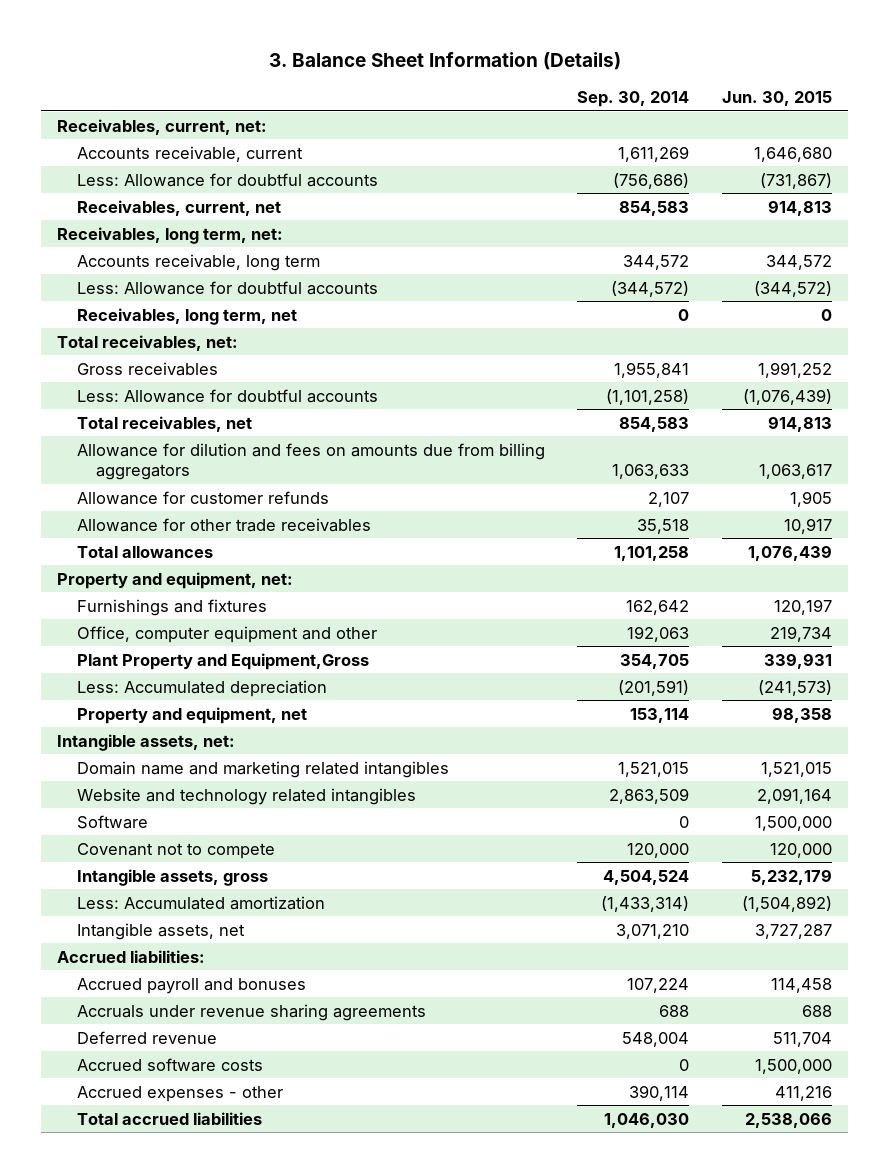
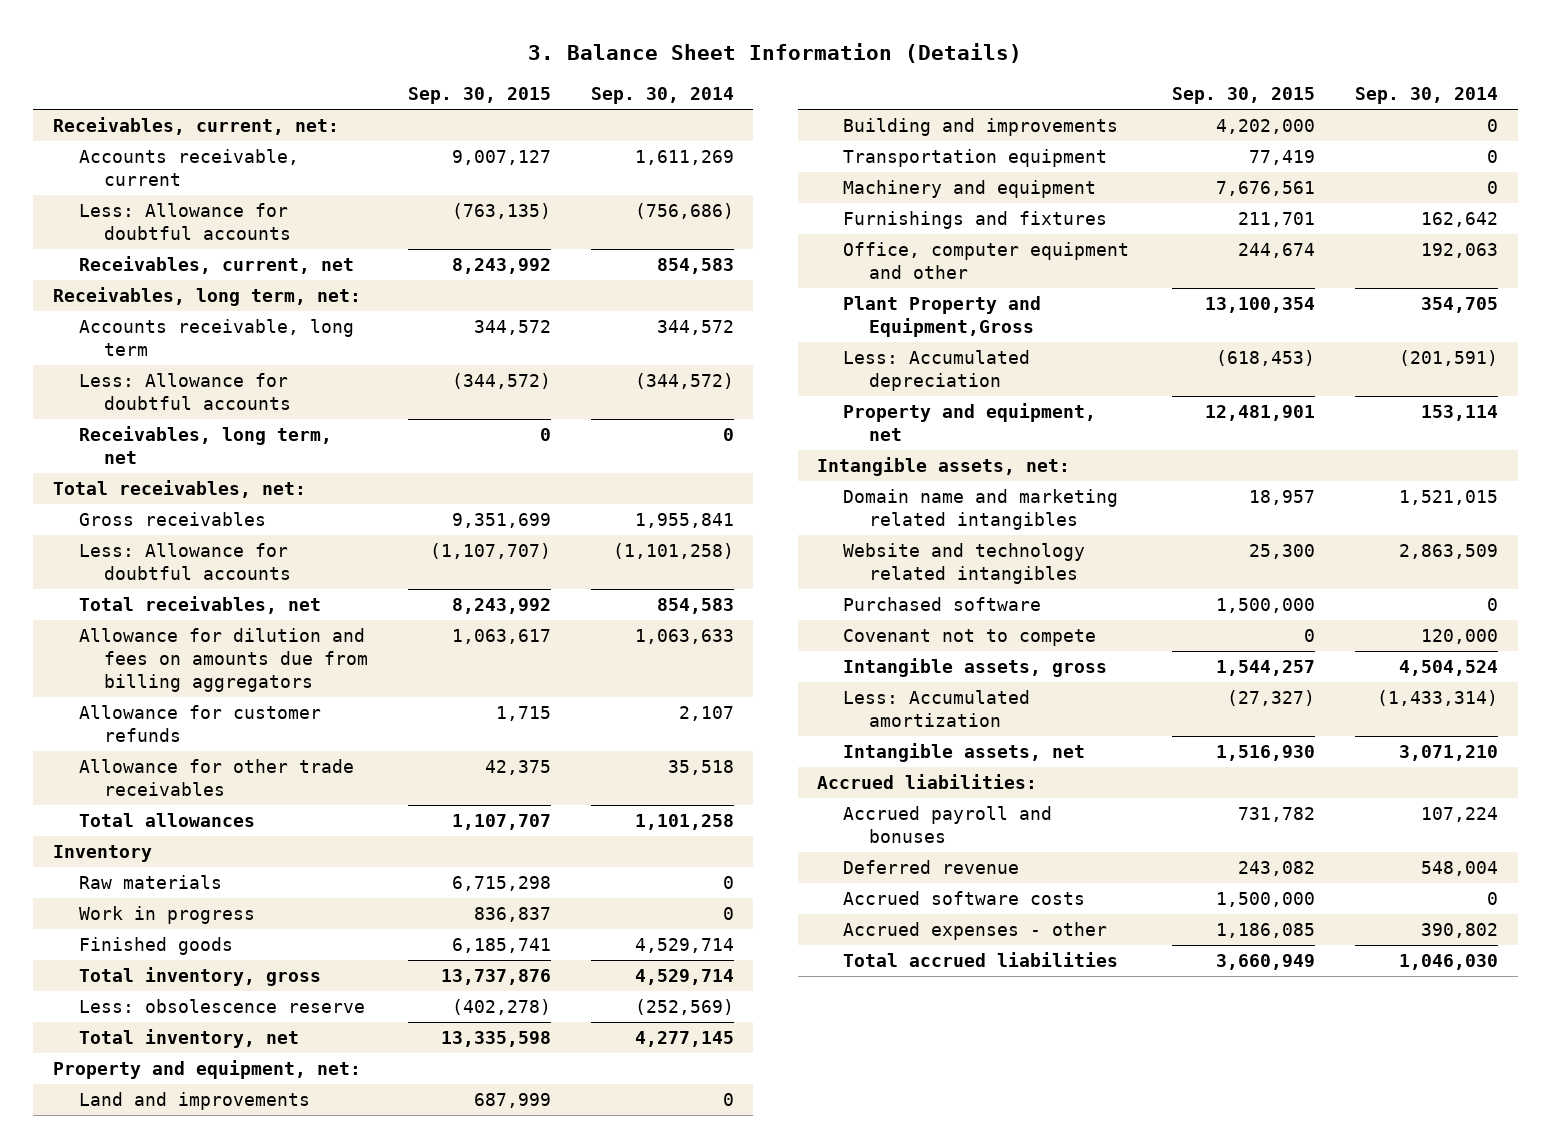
- | Sep. 30, 2014 | Jun. 30, 2015
+ | Sep. 30, 2015 | Sep. 30, 2014
+ Inventory
+ Raw materials | 6,715,298 | 0
+ Work in progress | 836,837 | 0
+ Finished goods | 6,185,741 | 4,529,714
+ Total inventory, gross | 13,737,876 | 4,529,714
+ Less: obsolescence reserve | (402,278) | (252,569)
+ Total inventory, net | 13,335,598 | 4,277,145
+ Land and improvements | 687,999 | 0
+ Building and improvements | 4,202,000 | 0
+ Transportation equipment | 77,419 | 0
+ Machinery and equipment | 7,676,561 | 0
- Software | 0 | 1,500,000
+ Purchased software | 1,500,000 | 0
- Accruals under revenue sharing agreements | 688 | 688
- Accrued expenses - other | 390,114 | 411,216
+ Accrued expenses - other | 1,186,085 | 390,802

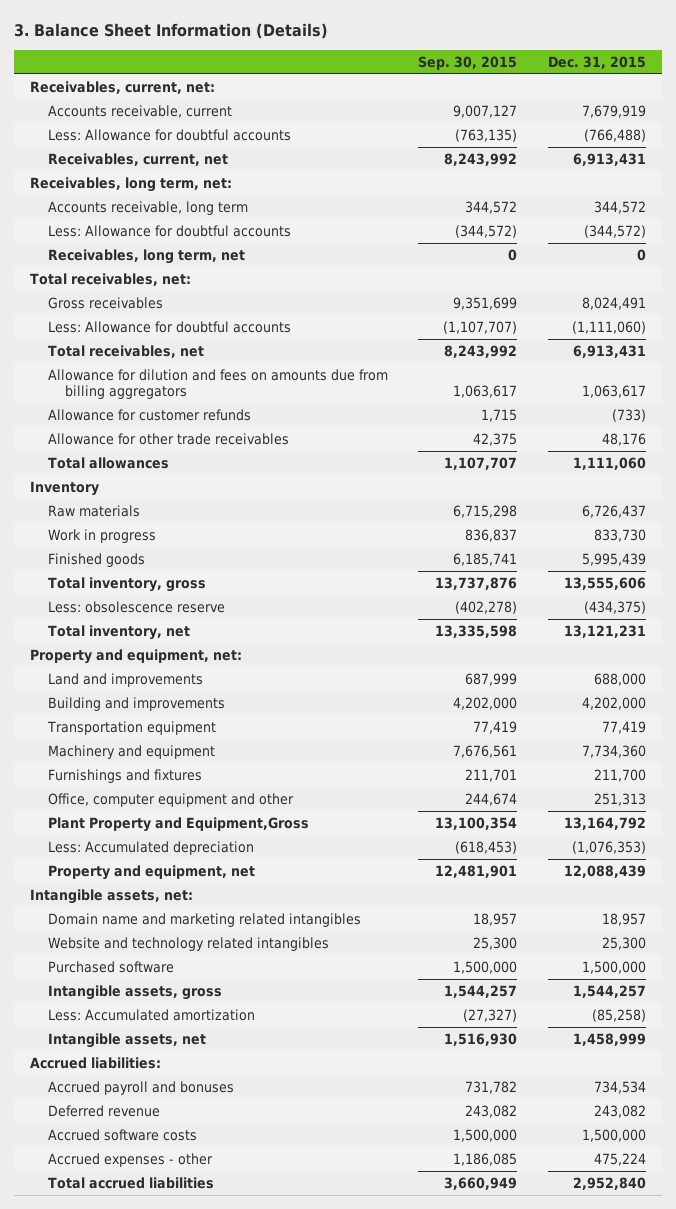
- | Sep. 30, 2015 | Sep. 30, 2014
+ | Sep. 30, 2015 | Dec. 31, 2015
- Covenant not to compete | 0 | 120,000

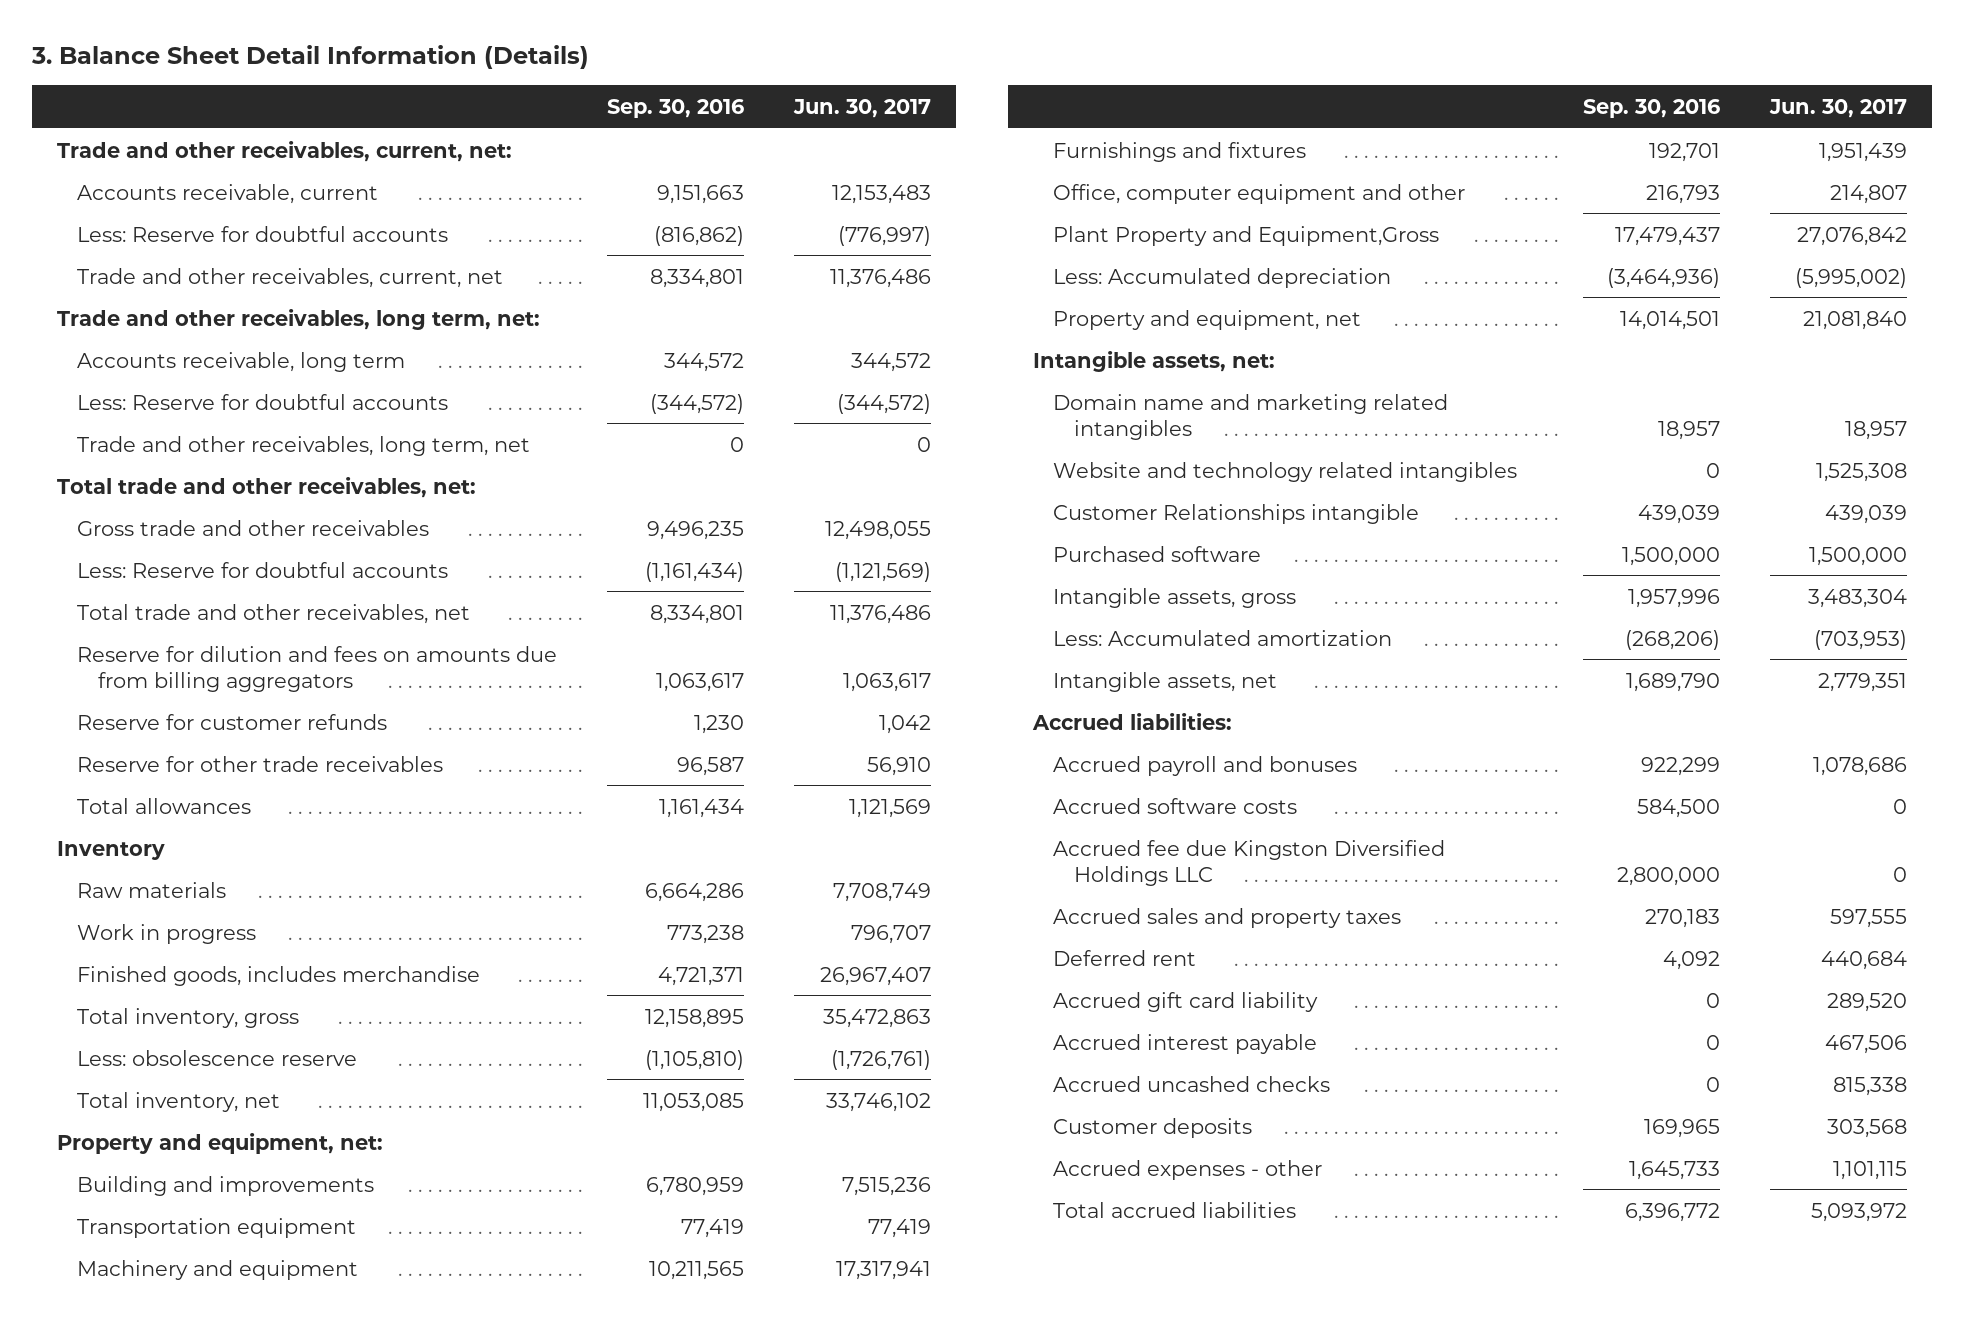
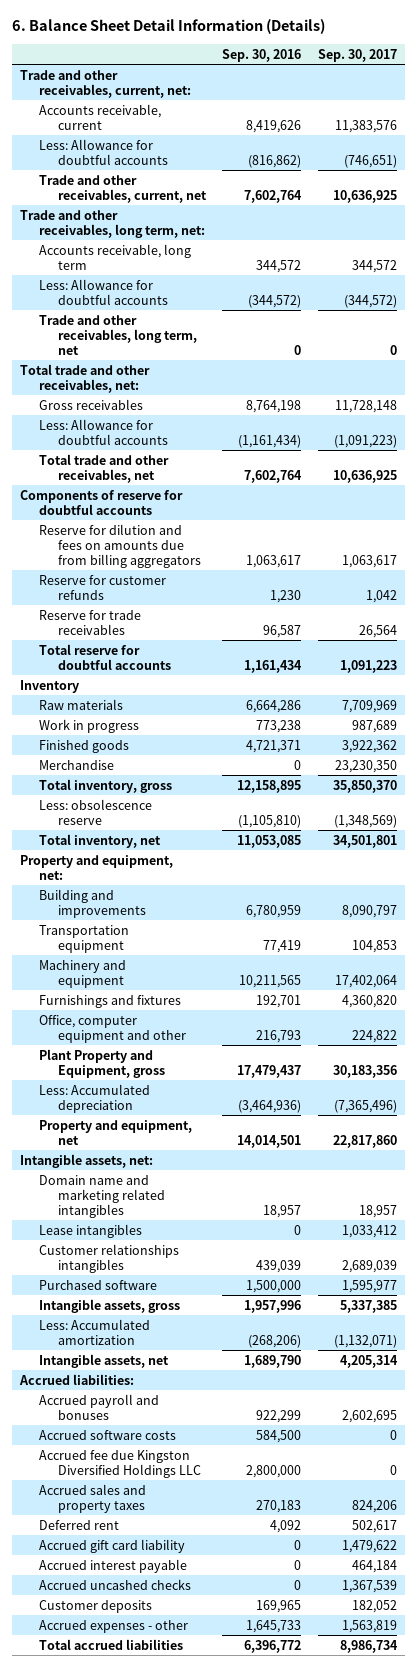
- 3. Balance Sheet Detail Information (Details)
+ 6. Balance Sheet Detail Information (Details)
- | Sep. 30, 2016 | Jun. 30, 2017
+ | Sep. 30, 2016 | Sep. 30, 2017
- Accounts receivable, current | 9,151,663 | 12,153,483
- Less: Reserve for doubtful accounts | (816,862) | (776,997)
- Trade and other receivables, current, net | 8,334,801 | 11,376,486
+ Accounts receivable, current | 8,419,626 | 11,383,576
+ Less: Allowance for doubtful accounts | (816,862) | (746,651)
+ Trade and other receivables, current, net | 7,602,764 | 10,636,925
- Less: Reserve for doubtful accounts | (344,572) | (344,572)
+ Less: Allowance for doubtful accounts | (344,572) | (344,572)
- Gross trade and other receivables | 9,496,235 | 12,498,055
- Less: Reserve for doubtful accounts | (1,161,434) | (1,121,569)
- Total trade and other receivables, net | 8,334,801 | 11,376,486
+ Gross receivables | 8,764,198 | 11,728,148
+ Less: Allowance for doubtful accounts | (1,161,434) | (1,091,223)
+ Total trade and other receivables, net | 7,602,764 | 10,636,925
+ Components of reserve for doubtful accounts
- Reserve for other trade receivables | 96,587 | 56,910
- Total allowances | 1,161,434 | 1,121,569
+ Reserve for trade receivables | 96,587 | 26,564
+ Total reserve for doubtful accounts | 1,161,434 | 1,091,223
- Finished goods, includes merchandise | 4,721,371 | 26,967,407
+ Finished goods | 4,721,371 | 3,922,362
+ Merchandise | 0 | 23,230,350
- Plant Property and Equipment,Gross | 17,479,437 | 27,076,842
+ Plant Property and Equipment, gross | 17,479,437 | 30,183,356
- Website and technology related intangibles | 0 | 1,525,308
- Customer Relationships intangible | 439,039 | 439,039
+ Lease intangibles | 0 | 1,033,412
+ Customer relationships intangibles | 439,039 | 2,689,039

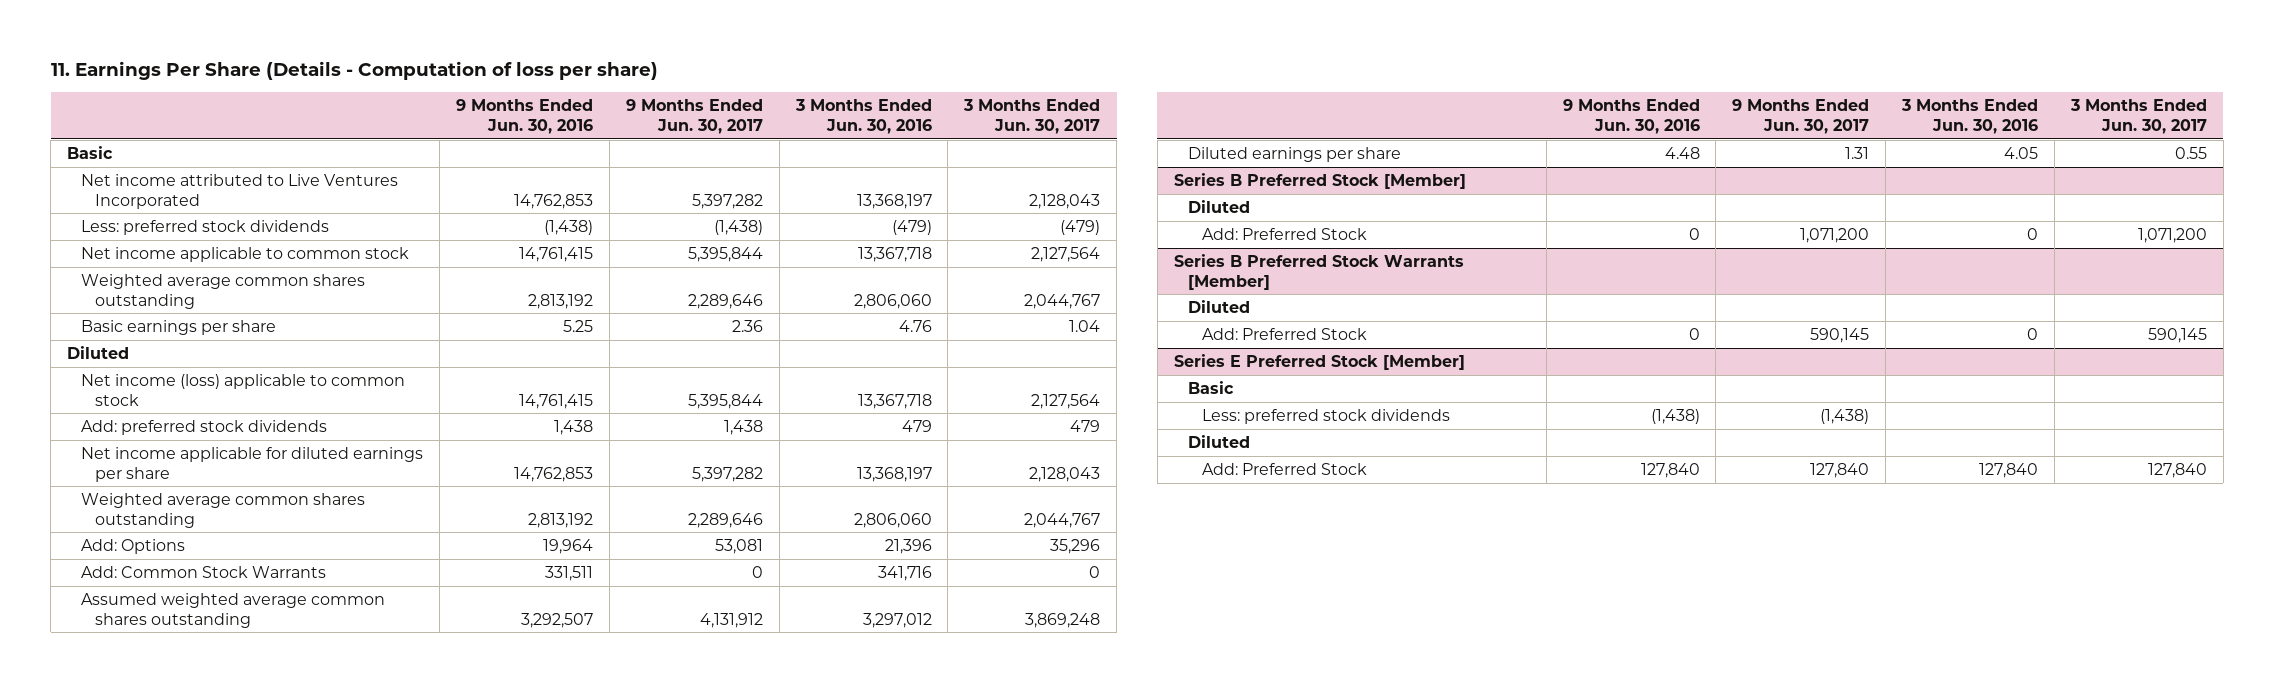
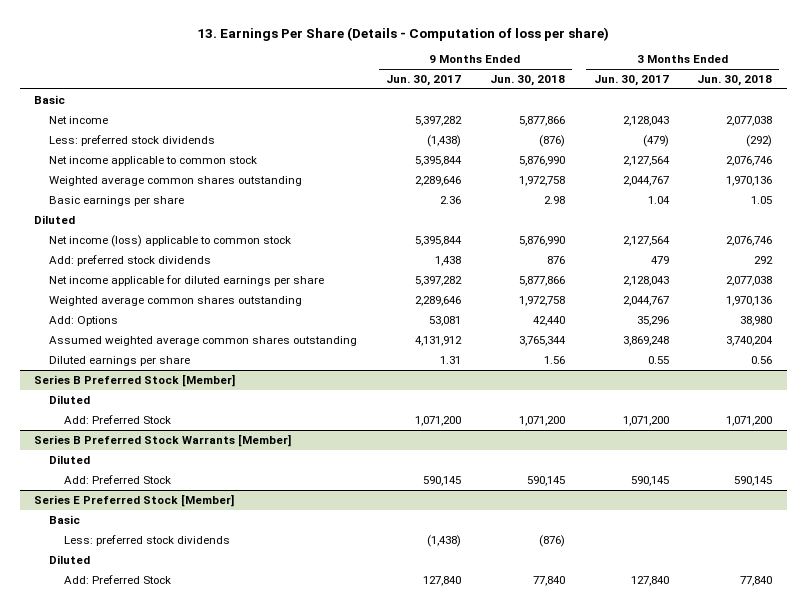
- 11. Earnings Per Share (Details - Computation of loss per share)
+ 13. Earnings Per Share (Details - Computation of loss per share)
- | 9 Months Ended Jun. 30, 2016 | 9 Months Ended Jun. 30, 2017 | 3 Months Ended Jun. 30, 2016 | 3 Months Ended Jun. 30, 2017
+ | 9 Months Ended Jun. 30, 2017 | 9 Months Ended Jun. 30, 2018 | 3 Months Ended Jun. 30, 2017 | 3 Months Ended Jun. 30, 2018
- Net income attributed to Live Ventures Incorporated | 14,762,853 | 5,397,282 | 13,368,197 | 2,128,043
+ Net income | 5,397,282 | 5,877,866 | 2,128,043 | 2,077,038
- Add: Common Stock Warrants | 331,511 | 0 | 341,716 | 0

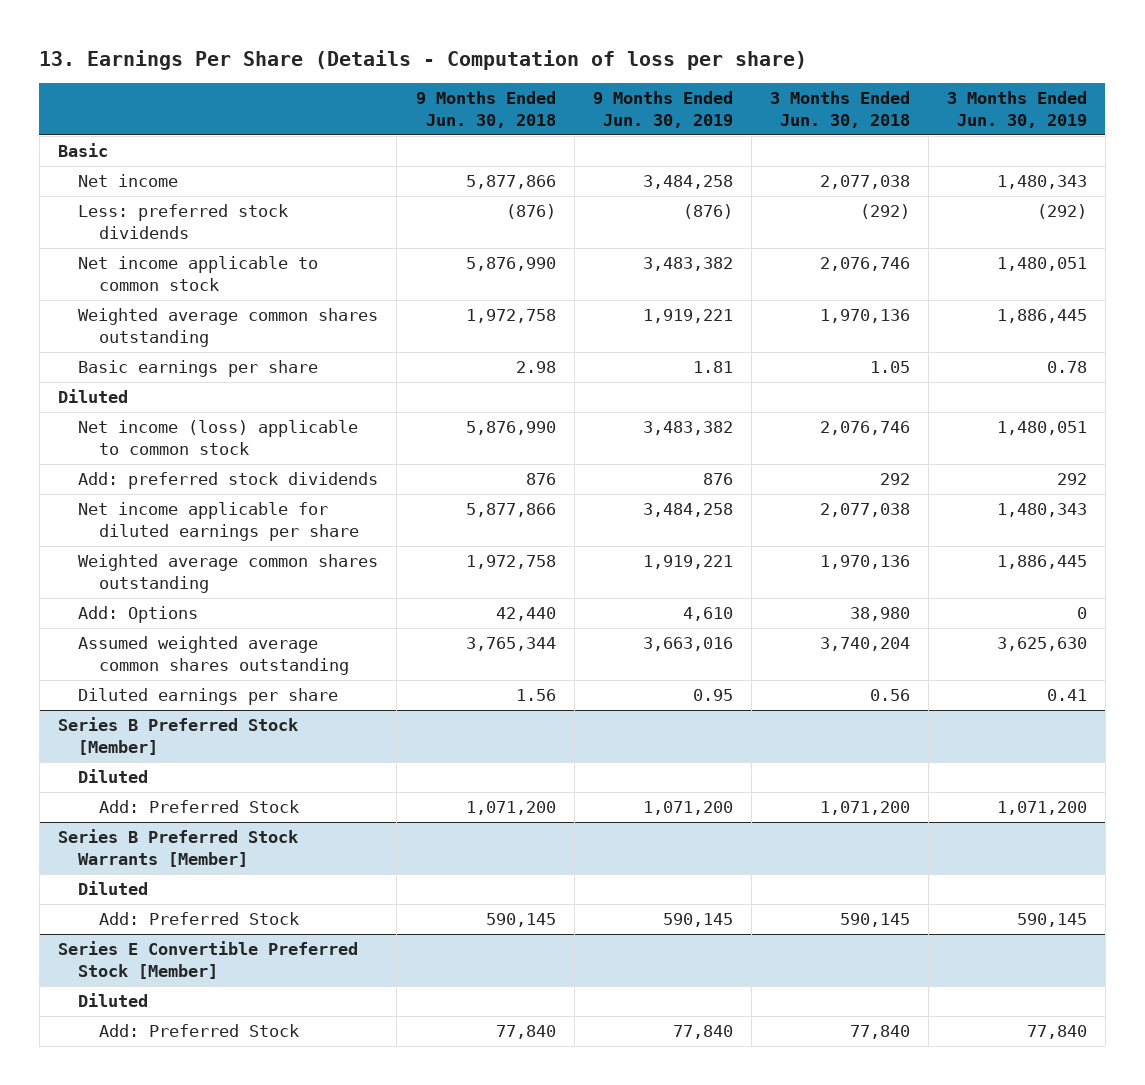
- | 9 Months Ended Jun. 30, 2017 | 9 Months Ended Jun. 30, 2018 | 3 Months Ended Jun. 30, 2017 | 3 Months Ended Jun. 30, 2018
+ | 9 Months Ended Jun. 30, 2018 | 9 Months Ended Jun. 30, 2019 | 3 Months Ended Jun. 30, 2018 | 3 Months Ended Jun. 30, 2019
- Series E Preferred Stock [Member]
- Basic
- Less: preferred stock dividends | (1,438) | (876) | |
+ Series E Convertible Preferred Stock [Member]

